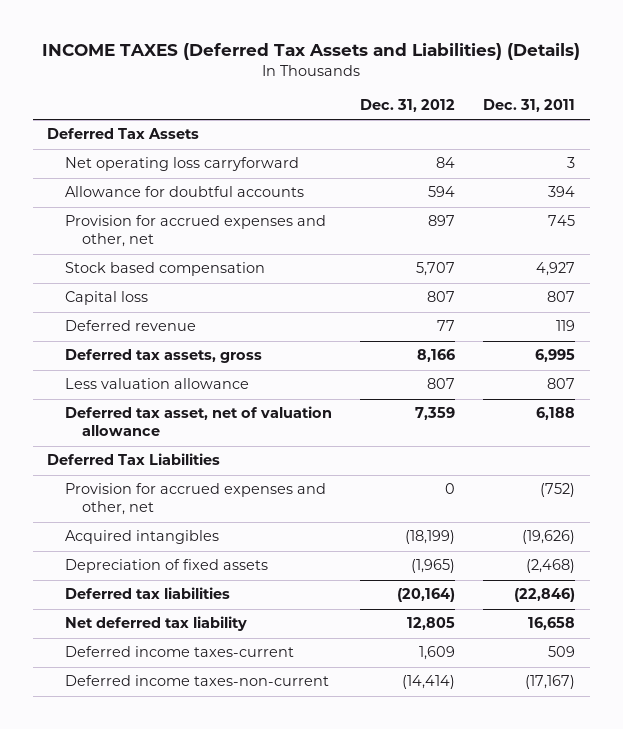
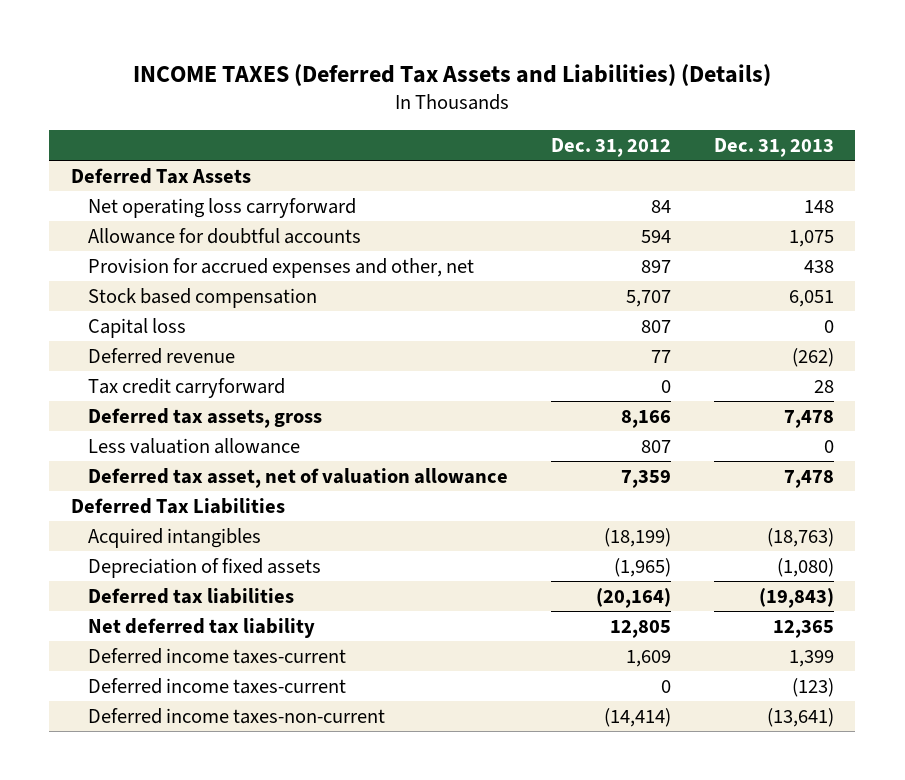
- | Dec. 31, 2012 | Dec. 31, 2011
+ | Dec. 31, 2012 | Dec. 31, 2013
+ Tax credit carryforward | 0 | 28
- Provision for accrued expenses and other, net | 0 | (752)
+ Deferred income taxes-current | 0 | (123)

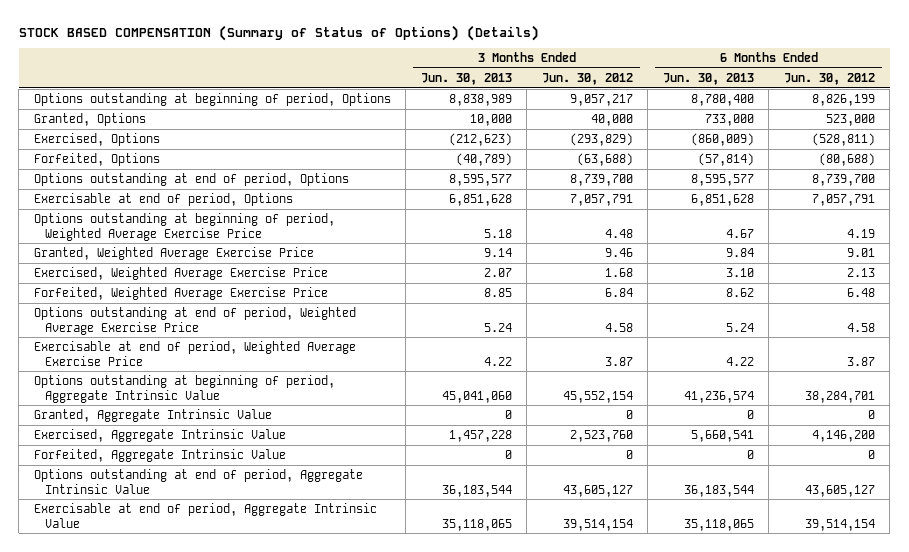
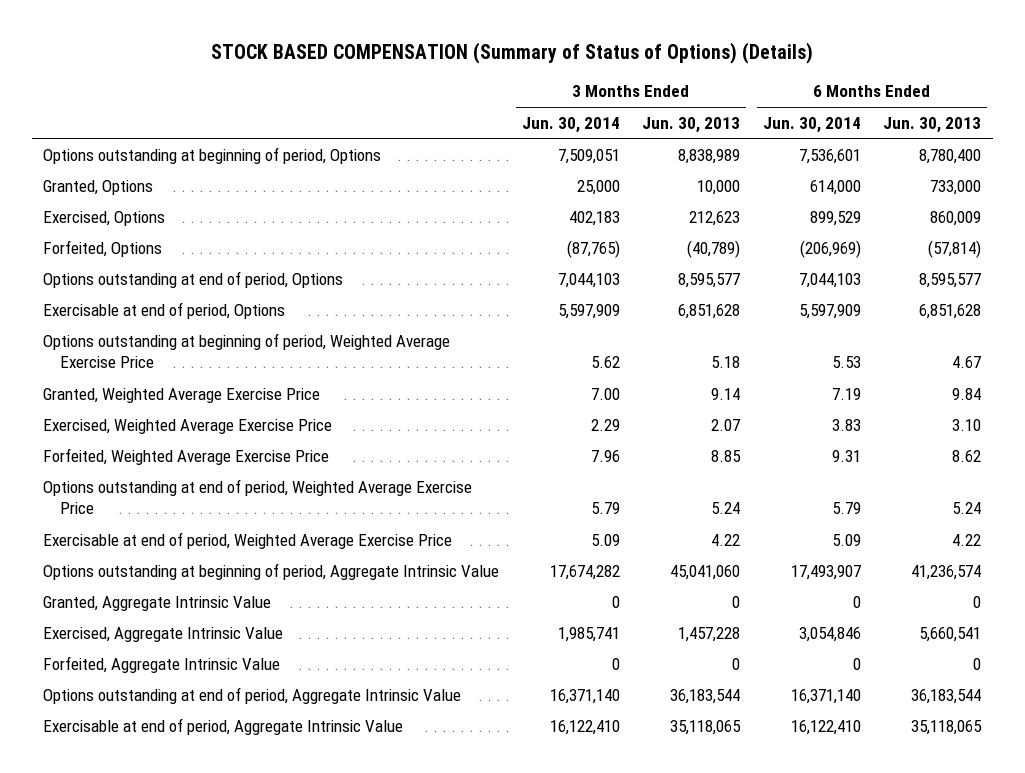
- | 3 Months Ended Jun. 30, 2013 | 3 Months Ended Jun. 30, 2012 | 6 Months Ended Jun. 30, 2013 | 6 Months Ended Jun. 30, 2012
+ | 3 Months Ended Jun. 30, 2014 | 3 Months Ended Jun. 30, 2013 | 6 Months Ended Jun. 30, 2014 | 6 Months Ended Jun. 30, 2013
- Exercised, Options | (212,623) | (293,829) | (860,009) | (528,811)
+ Exercised, Options | 402,183 | 212,623 | 899,529 | 860,009

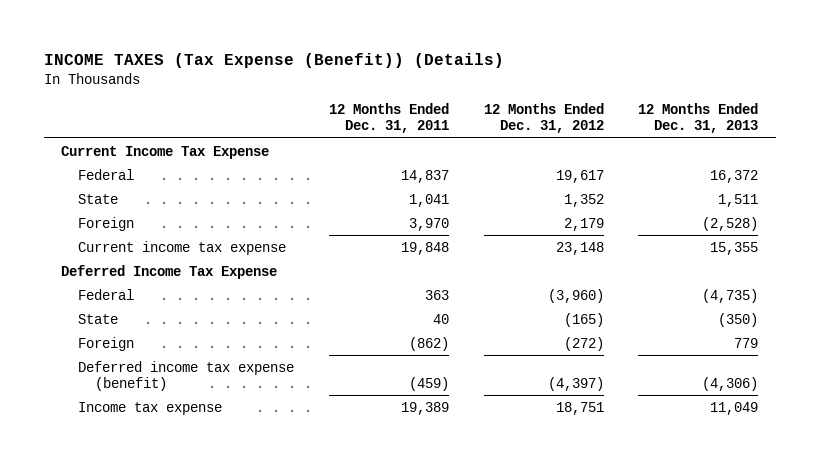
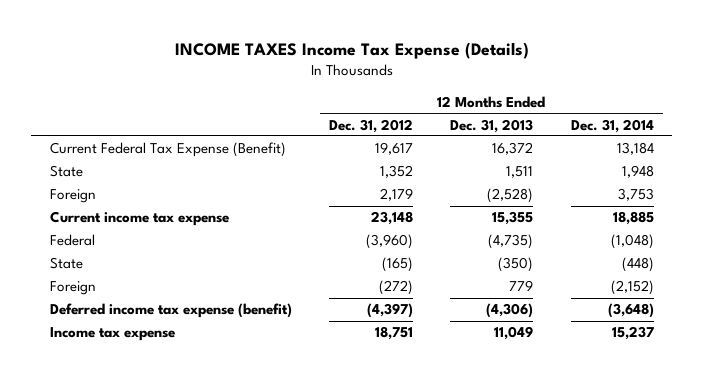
- INCOME TAXES (Tax Expense (Benefit)) (Details)
+ INCOME TAXES Income Tax Expense (Details)
- | 12 Months Ended Dec. 31, 2011 | 12 Months Ended Dec. 31, 2012 | 12 Months Ended Dec. 31, 2013
+ | 12 Months Ended Dec. 31, 2012 | 12 Months Ended Dec. 31, 2013 | 12 Months Ended Dec. 31, 2014
- Current Income Tax Expense
- Federal | 14,837 | 19,617 | 16,372
+ Current Federal Tax Expense (Benefit) | 19,617 | 16,372 | 13,184
- Deferred Income Tax Expense

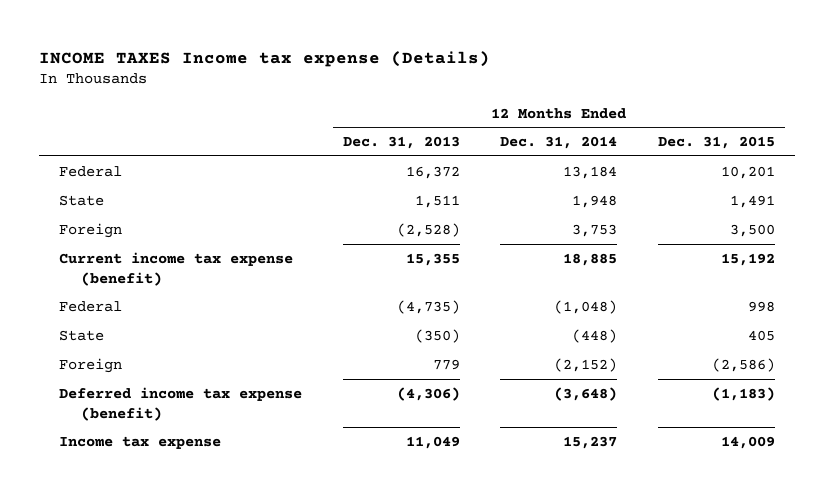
- INCOME TAXES Income Tax Expense (Details)
+ INCOME TAXES Income tax expense (Details)
- | 12 Months Ended Dec. 31, 2012 | 12 Months Ended Dec. 31, 2013 | 12 Months Ended Dec. 31, 2014
+ | 12 Months Ended Dec. 31, 2013 | 12 Months Ended Dec. 31, 2014 | 12 Months Ended Dec. 31, 2015
- Current Federal Tax Expense (Benefit) | 19,617 | 16,372 | 13,184
+ Federal | 16,372 | 13,184 | 10,201
- Current income tax expense | 23,148 | 15,355 | 18,885
+ Current income tax expense (benefit) | 15,355 | 18,885 | 15,192

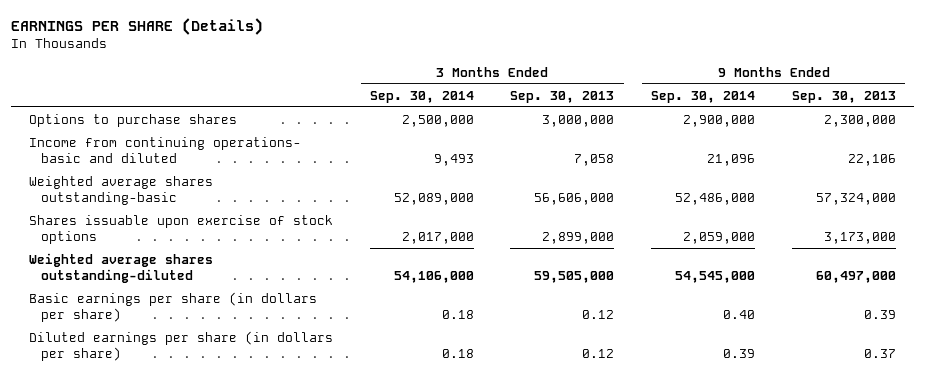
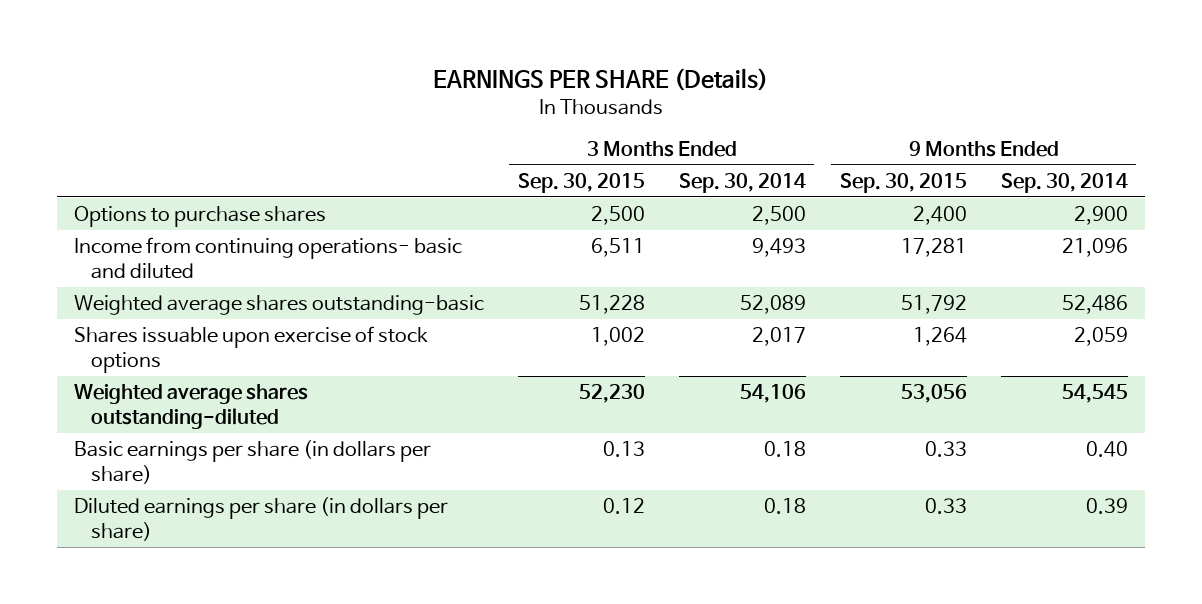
- | 3 Months Ended Sep. 30, 2014 | 3 Months Ended Sep. 30, 2013 | 9 Months Ended Sep. 30, 2014 | 9 Months Ended Sep. 30, 2013
+ | 3 Months Ended Sep. 30, 2015 | 3 Months Ended Sep. 30, 2014 | 9 Months Ended Sep. 30, 2015 | 9 Months Ended Sep. 30, 2014
- Options to purchase shares | 2,500,000 | 3,000,000 | 2,900,000 | 2,300,000
+ Options to purchase shares | 2,500 | 2,500 | 2,400 | 2,900
- Weighted average shares outstanding-basic | 52,089,000 | 56,606,000 | 52,486,000 | 57,324,000
- Shares issuable upon exercise of stock options | 2,017,000 | 2,899,000 | 2,059,000 | 3,173,000
- Weighted average shares outstanding-diluted | 54,106,000 | 59,505,000 | 54,545,000 | 60,497,000
+ Weighted average shares outstanding-basic | 51,228 | 52,089 | 51,792 | 52,486
+ Shares issuable upon exercise of stock options | 1,002 | 2,017 | 1,264 | 2,059
+ Weighted average shares outstanding-diluted | 52,230 | 54,106 | 53,056 | 54,545

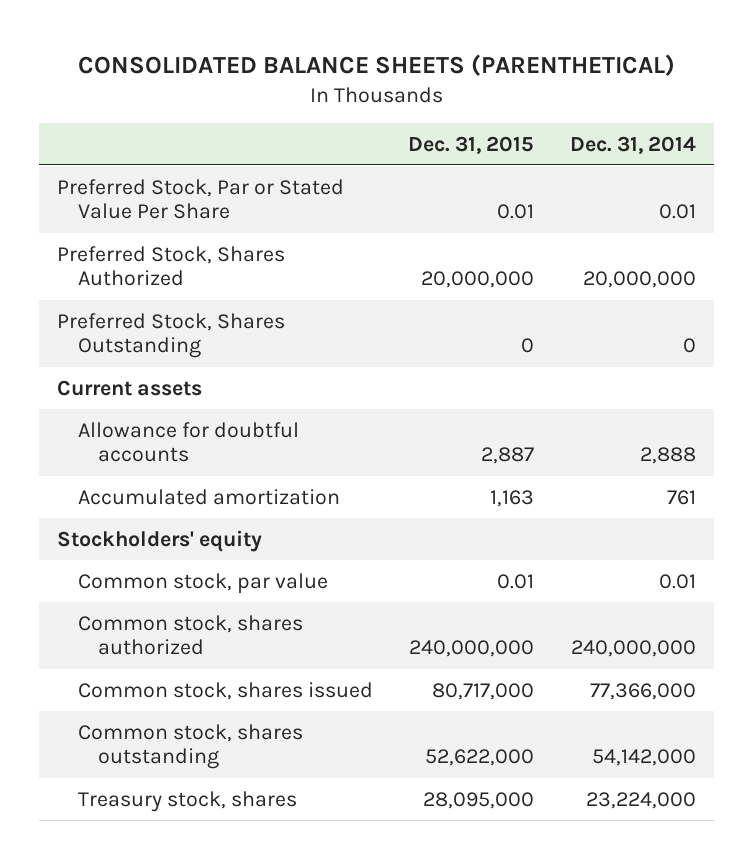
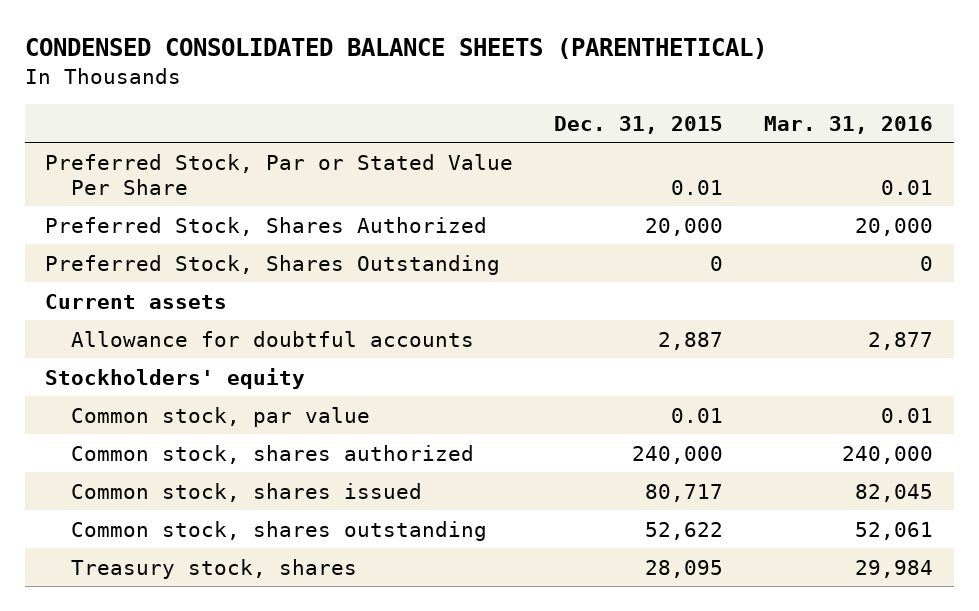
- CONSOLIDATED BALANCE SHEETS (PARENTHETICAL)
+ CONDENSED CONSOLIDATED BALANCE SHEETS (PARENTHETICAL)
- | Dec. 31, 2015 | Dec. 31, 2014
+ | Dec. 31, 2015 | Mar. 31, 2016
- Preferred Stock, Shares Authorized | 20,000,000 | 20,000,000
+ Preferred Stock, Shares Authorized | 20,000 | 20,000
- Accumulated amortization | 1,163 | 761
- Common stock, shares authorized | 240,000,000 | 240,000,000
- Common stock, shares issued | 80,717,000 | 77,366,000
- Common stock, shares outstanding | 52,622,000 | 54,142,000
- Treasury stock, shares | 28,095,000 | 23,224,000
+ Common stock, shares authorized | 240,000 | 240,000
+ Common stock, shares issued | 80,717 | 82,045
+ Common stock, shares outstanding | 52,622 | 52,061
+ Treasury stock, shares | 28,095 | 29,984

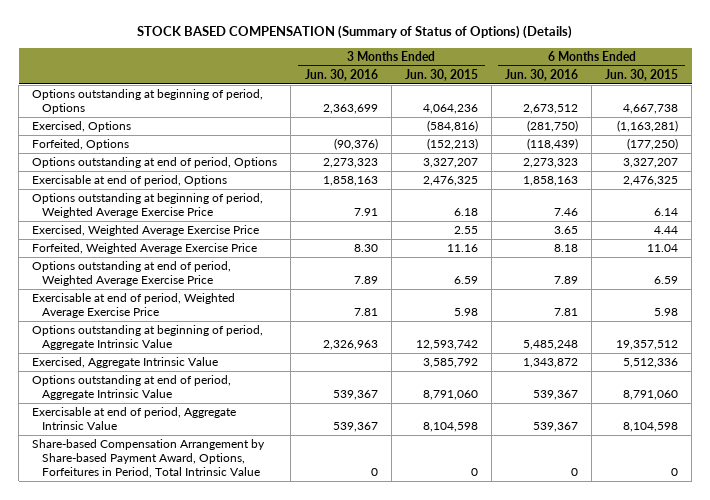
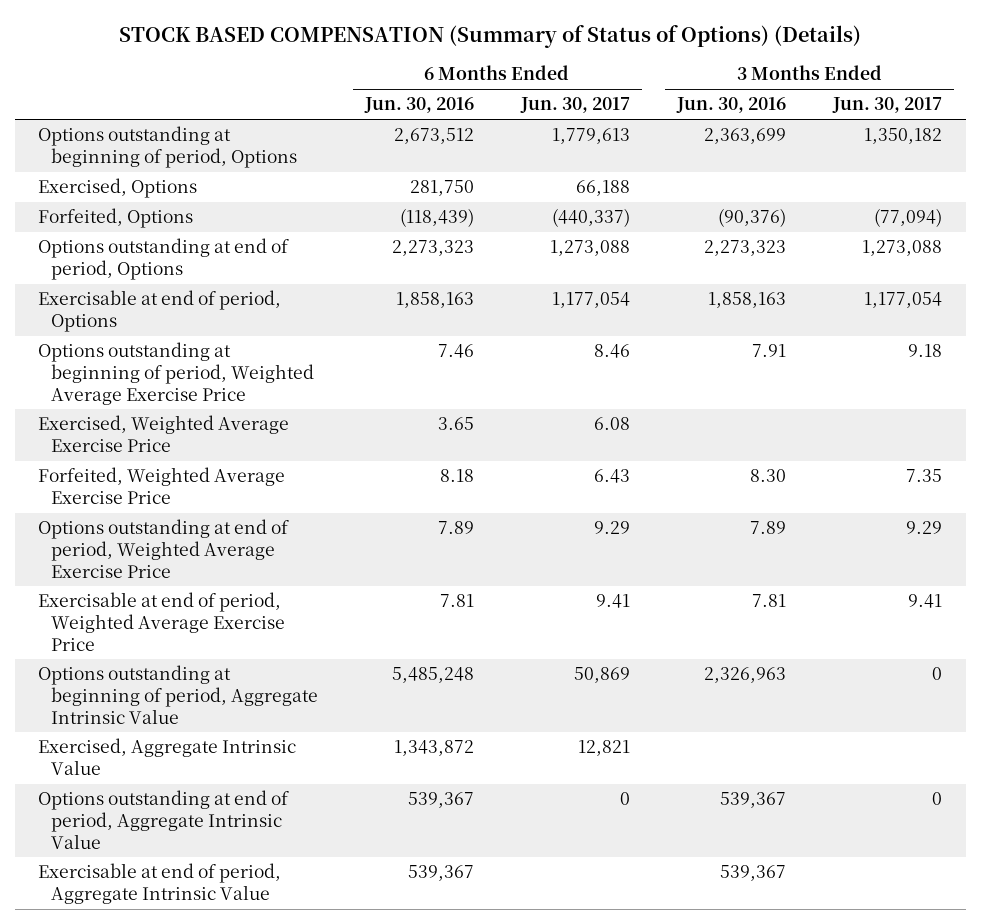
- | 3 Months Ended Jun. 30, 2016 | 3 Months Ended Jun. 30, 2015 | 6 Months Ended Jun. 30, 2016 | 6 Months Ended Jun. 30, 2015
+ | 6 Months Ended Jun. 30, 2016 | 6 Months Ended Jun. 30, 2017 | 3 Months Ended Jun. 30, 2016 | 3 Months Ended Jun. 30, 2017
- Exercised, Options | | (584,816) | (281,750) | (1,163,281)
+ Exercised, Options | 281,750 | 66,188 | |
- Share-based Compensation Arrangement by Share-based Payment Award, Options, Forfeitures in Period, Total Intrinsic Value | 0 | 0 | 0 | 0

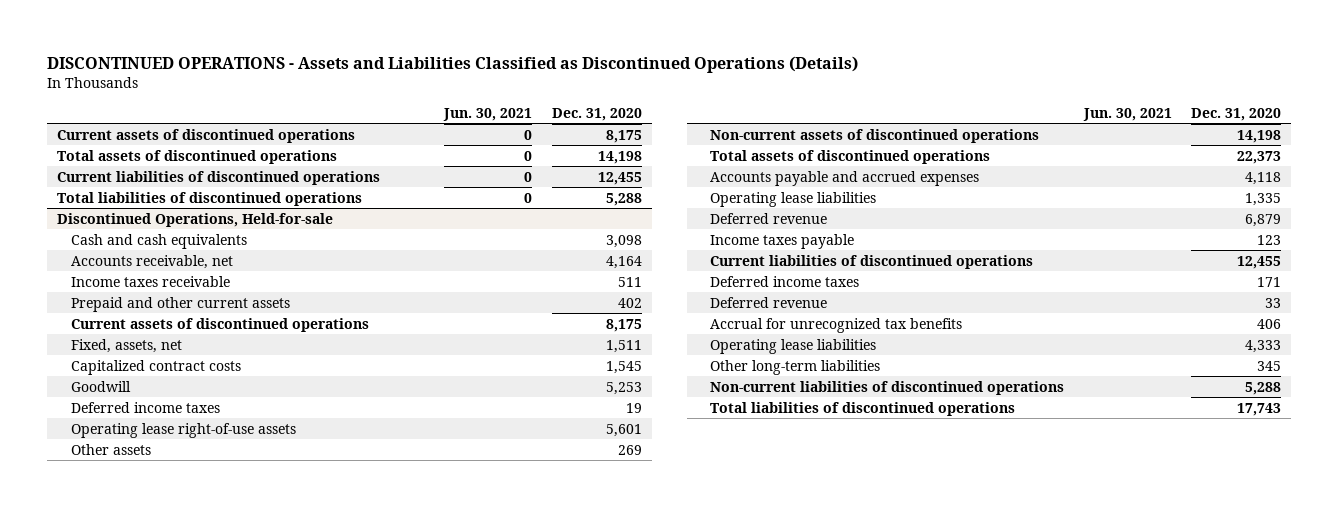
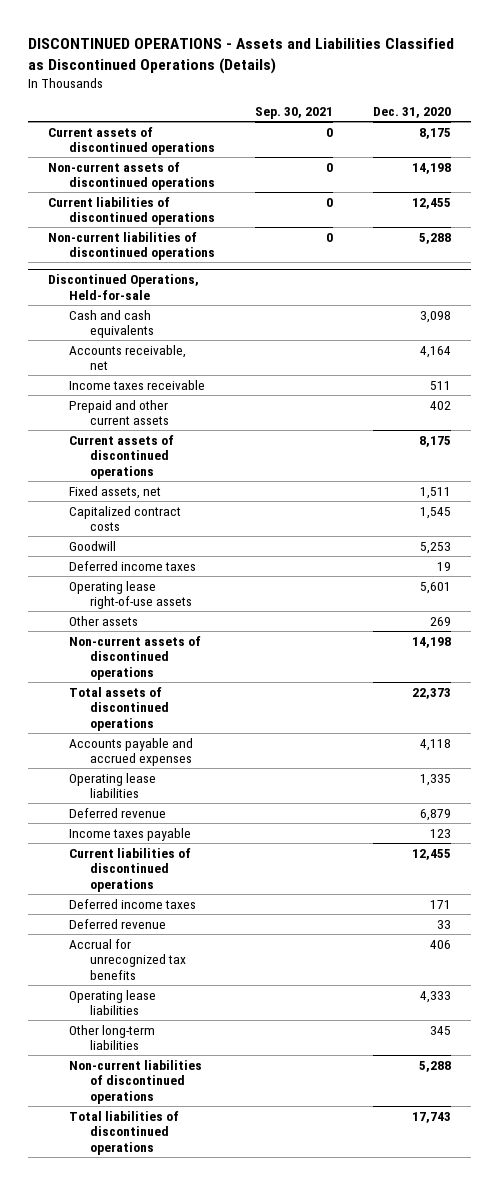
- | Jun. 30, 2021 | Dec. 31, 2020
+ | Sep. 30, 2021 | Dec. 31, 2020
- Total assets of discontinued operations | 0 | 14,198
+ Non-current assets of discontinued operations | 0 | 14,198
- Total liabilities of discontinued operations | 0 | 5,288
+ Non-current liabilities of discontinued operations | 0 | 5,288
@ Discontinued Operations, Held-for-sale
- Fixed, assets, net | | 1,511
+ Fixed assets, net | | 1,511

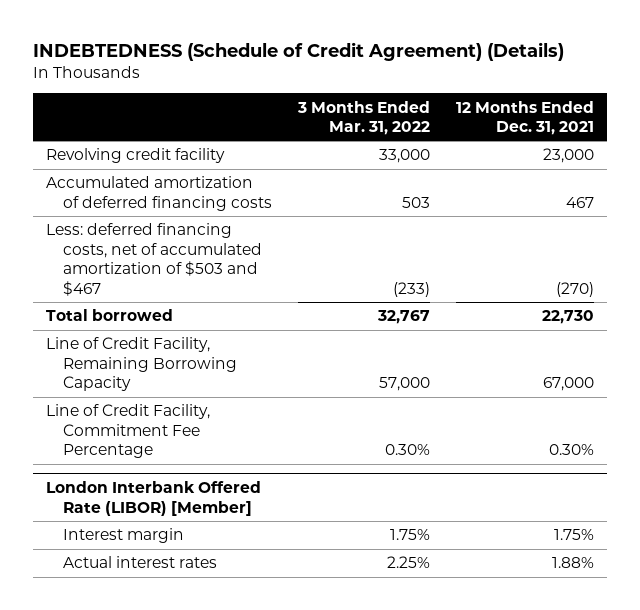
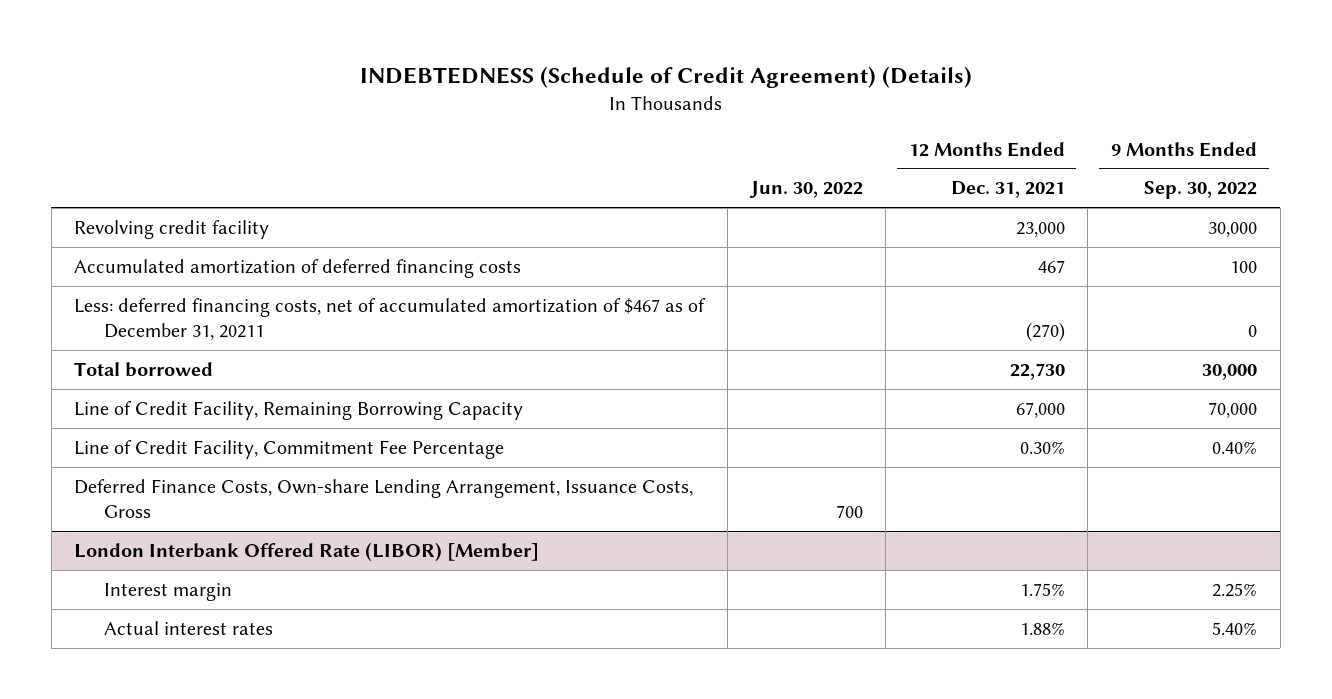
- | 3 Months Ended Mar. 31, 2022 | 12 Months Ended Dec. 31, 2021
+ | Jun. 30, 2022 | 12 Months Ended Dec. 31, 2021 | 9 Months Ended Sep. 30, 2022
- Less: deferred financing costs, net of accumulated amortization of $503 and $467 | (233) | (270)
+ Less: deferred financing costs, net of accumulated amortization of $467 as of December 31, 20211 | | (270) | 0
+ Deferred Finance Costs, Own-share Lending Arrangement, Issuance Costs, Gross | 700 | |

